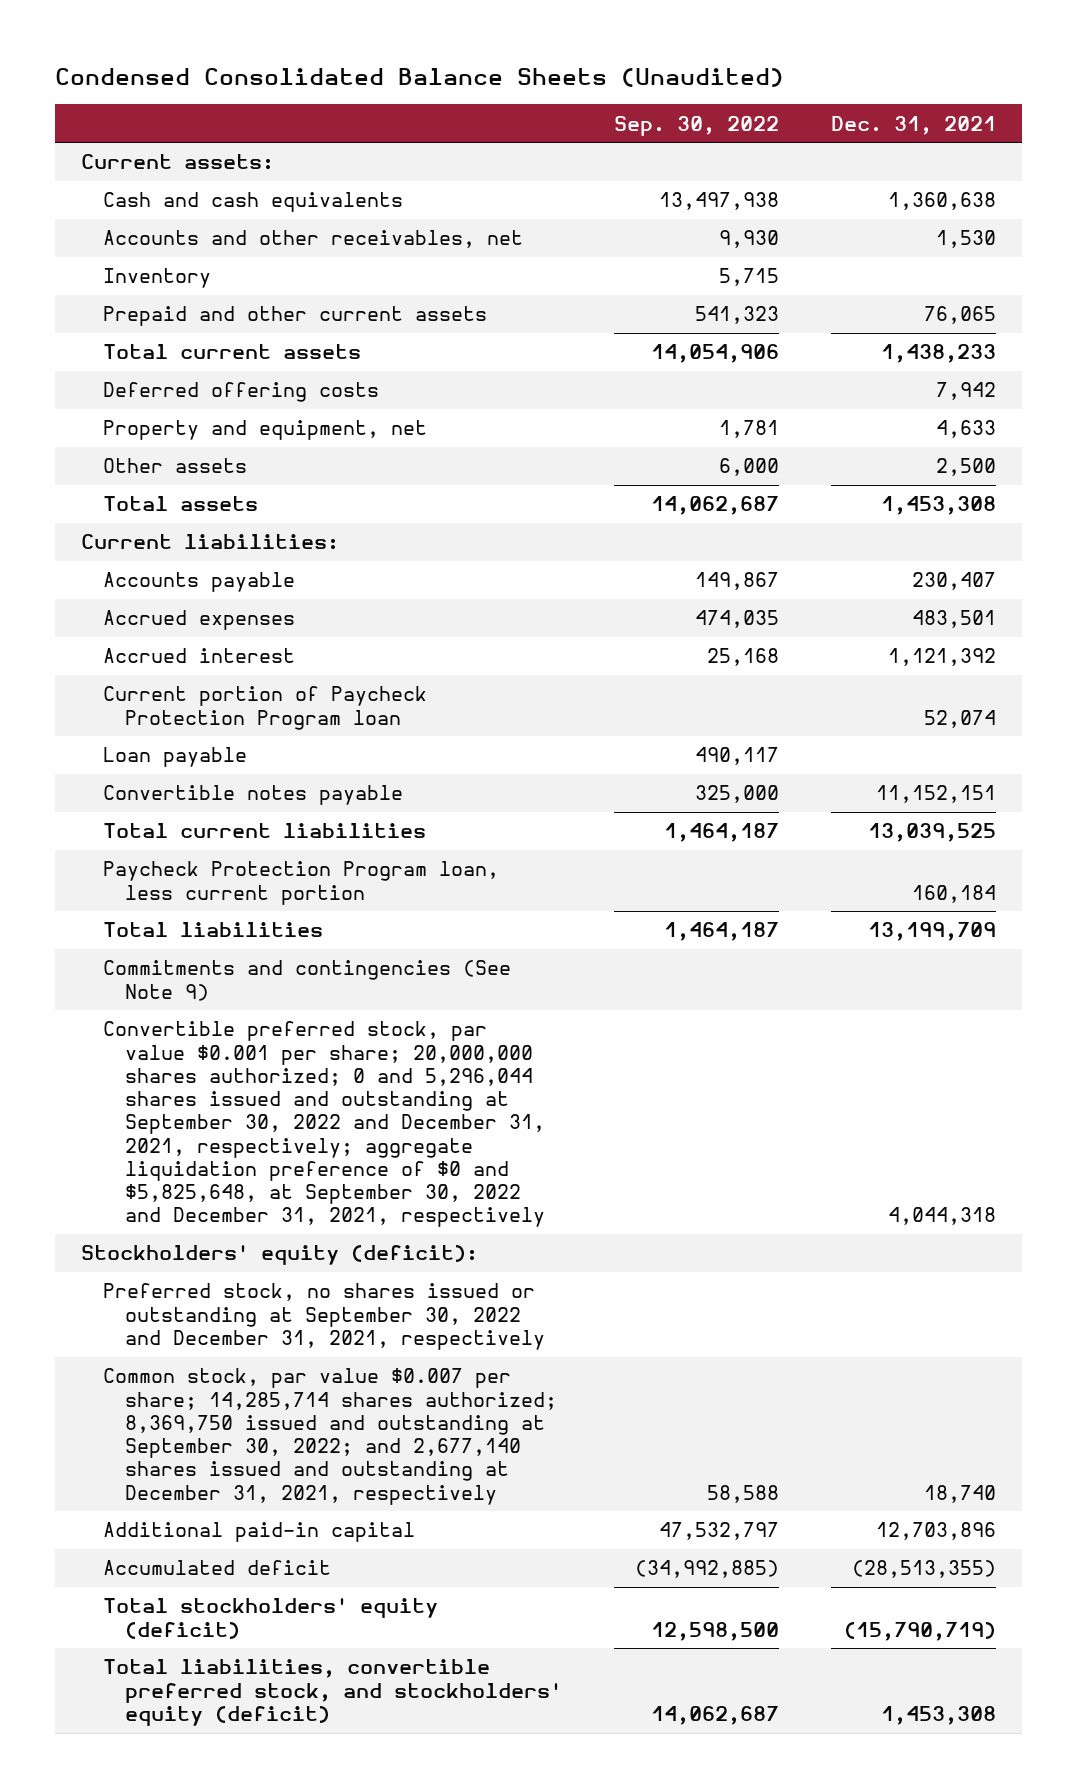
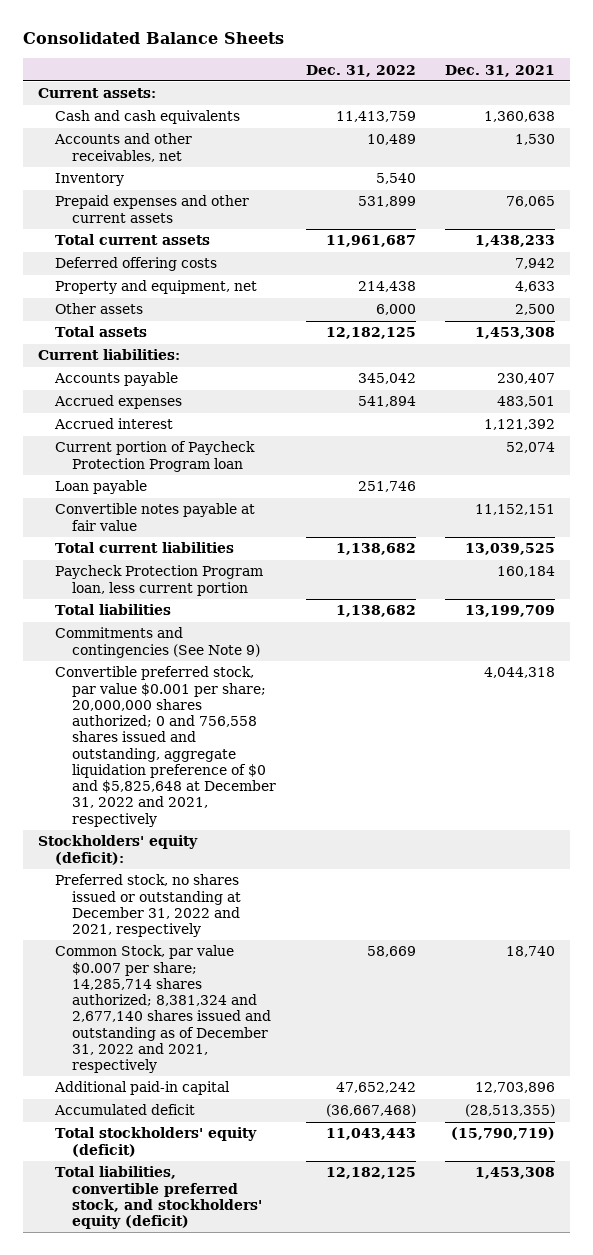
- Condensed Consolidated Balance Sheets (Unaudited)
+ Consolidated Balance Sheets
- | Sep. 30, 2022 | Dec. 31, 2021
+ | Dec. 31, 2022 | Dec. 31, 2021
- Prepaid and other current assets | 541,323 | 76,065
+ Prepaid expenses and other current assets | 531,899 | 76,065
- Convertible notes payable | 325,000 | 11,152,151
+ Convertible notes payable at fair value | | 11,152,151
- Convertible preferred stock, par value $0.001 per share; 20,000,000 shares authorized; 0 and 5,296,044 shares issued and outstanding at September 30, 2022 and December 31, 2021, respectively; aggregate liquidation preference of $0 and $5,825,648, at September 30, 2022 and December 31, 2021, respectively | | 4,044,318
+ Convertible preferred stock, par value $0.001 per share; 20,000,000 shares authorized; 0 and 756,558 shares issued and outstanding, aggregate liquidation preference of $0 and $5,825,648 at December 31, 2022 and 2021, respectively | | 4,044,318
- Preferred stock, no shares issued or outstanding at September 30, 2022 and December 31, 2021, respectively
- Common stock, par value $0.007 per share; 14,285,714 shares authorized; 8,369,750 issued and outstanding at September 30, 2022; and 2,677,140 shares issued and outstanding at December 31, 2021, respectively | 58,588 | 18,740
+ Preferred stock, no shares issued or outstanding at December 31, 2022 and 2021, respectively
+ Common Stock, par value $0.007 per share; 14,285,714 shares authorized; 8,381,324 and 2,677,140 shares issued and outstanding as of December 31, 2022 and 2021, respectively | 58,669 | 18,740

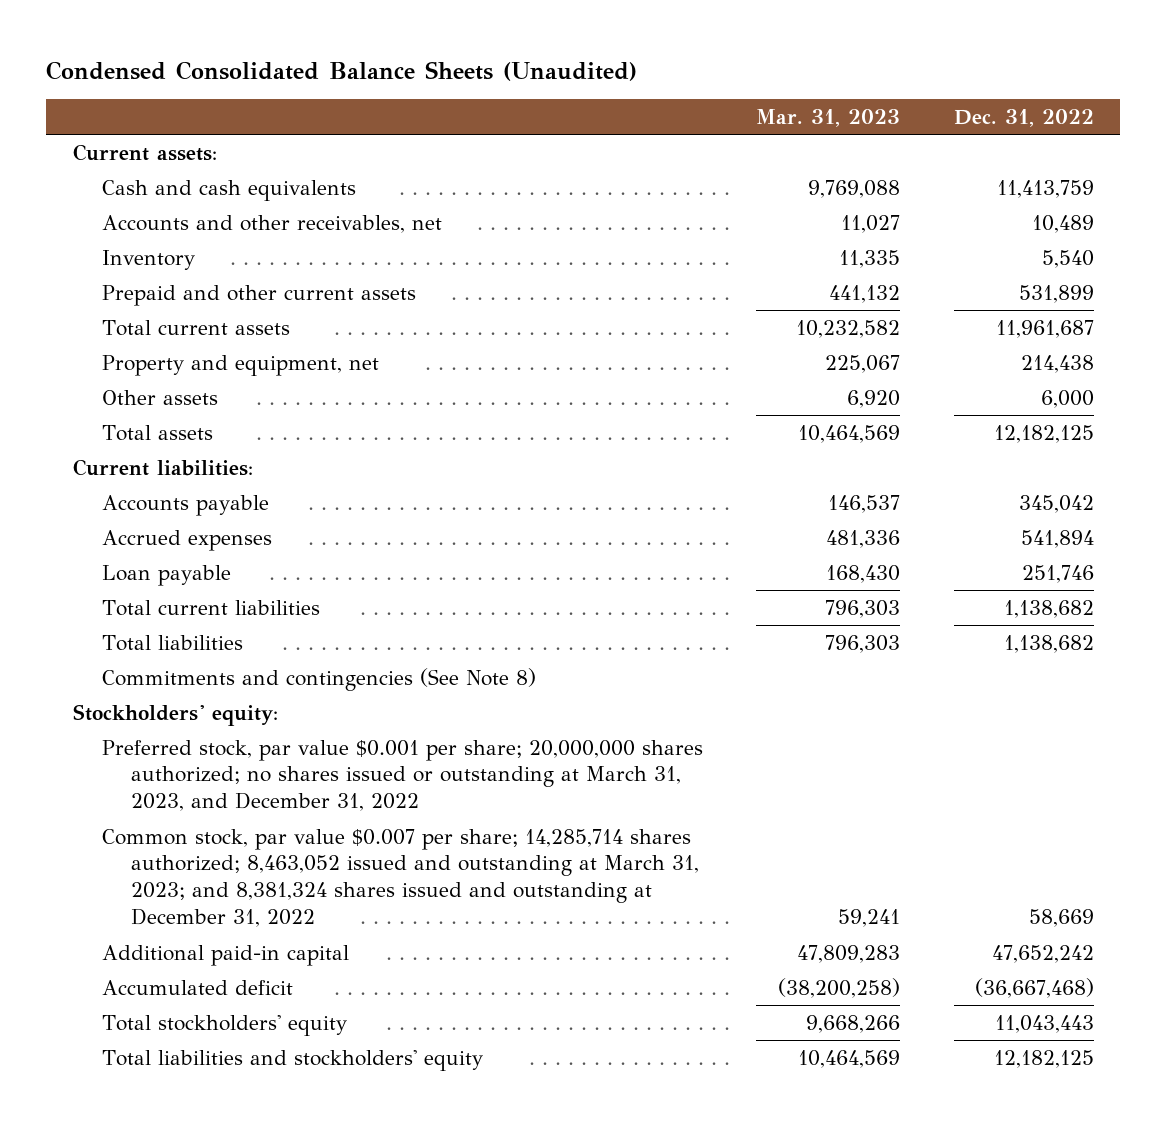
- Consolidated Balance Sheets
+ Condensed Consolidated Balance Sheets (Unaudited)
- | Dec. 31, 2022 | Dec. 31, 2021
+ | Mar. 31, 2023 | Dec. 31, 2022
- Prepaid expenses and other current assets | 531,899 | 76,065
+ Prepaid and other current assets | 441,132 | 531,899
- Deferred offering costs | | 7,942
- Accrued interest | | 1,121,392
- Current portion of Paycheck Protection Program loan | | 52,074
- Convertible notes payable at fair value | | 11,152,151
- Paycheck Protection Program loan, less current portion | | 160,184
- Commitments and contingencies (See Note 9)
- Convertible preferred stock, par value $0.001 per share; 20,000,000 shares authorized; 0 and 756,558 shares issued and outstanding, aggregate liquidation preference of $0 and $5,825,648 at December 31, 2022 and 2021, respectively | | 4,044,318
- Stockholders' equity (deficit):
- Preferred stock, no shares issued or outstanding at December 31, 2022 and 2021, respectively
- Common Stock, par value $0.007 per share; 14,285,714 shares authorized; 8,381,324 and 2,677,140 shares issued and outstanding as of December 31, 2022 and 2021, respectively | 58,669 | 18,740
+ Commitments and contingencies (See Note 8)
+ Stockholders' equity:
+ Preferred stock, par value $0.001 per share; 20,000,000 shares authorized; no shares issued or outstanding at March 31, 2023, and December 31, 2022
+ Common stock, par value $0.007 per share; 14,285,714 shares authorized; 8,463,052 issued and outstanding at March 31, 2023; and 8,381,324 shares issued and outstanding at December 31, 2022 | 59,241 | 58,669
- Total stockholders' equity (deficit) | 11,043,443 | (15,790,719)
- Total liabilities, convertible preferred stock, and stockholders' equity (deficit) | 12,182,125 | 1,453,308
+ Total stockholders' equity | 9,668,266 | 11,043,443
+ Total liabilities and stockholders' equity | 10,464,569 | 12,182,125

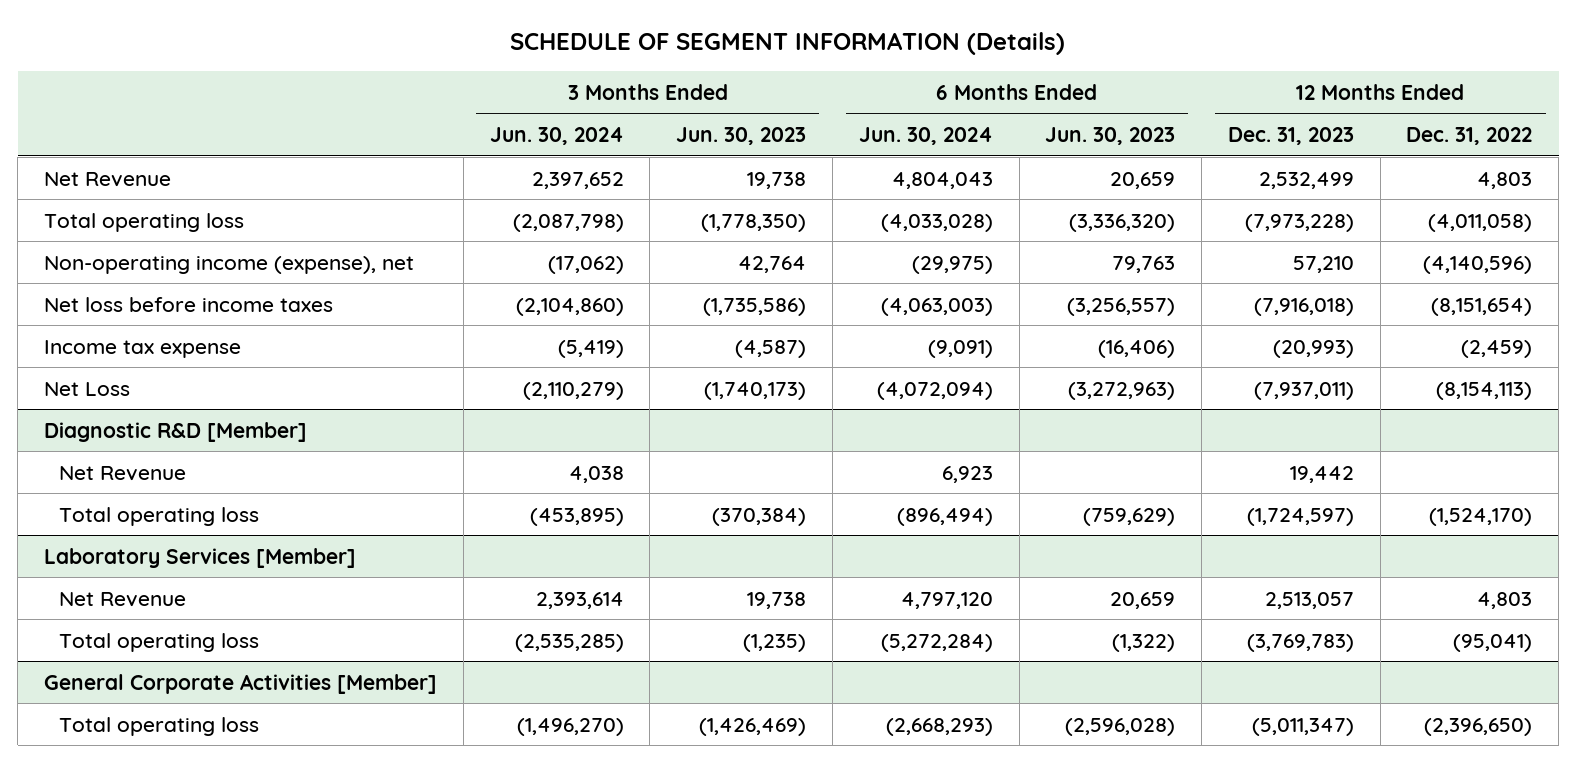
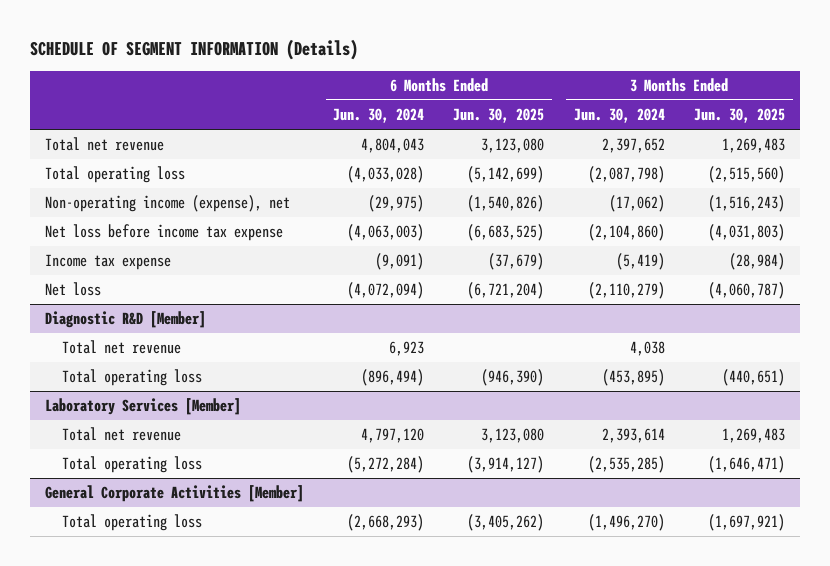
- | 3 Months Ended Jun. 30, 2024 | 3 Months Ended Jun. 30, 2023 | 6 Months Ended Jun. 30, 2024 | 6 Months Ended Jun. 30, 2023 | 12 Months Ended Dec. 31, 2023 | 12 Months Ended Dec. 31, 2022
+ | 6 Months Ended Jun. 30, 2024 | 6 Months Ended Jun. 30, 2025 | 3 Months Ended Jun. 30, 2024 | 3 Months Ended Jun. 30, 2025
- Net Revenue | 2,397,652 | 19,738 | 4,804,043 | 20,659 | 2,532,499 | 4,803
+ Total net revenue | 4,804,043 | 3,123,080 | 2,397,652 | 1,269,483
- Net loss before income taxes | (2,104,860) | (1,735,586) | (4,063,003) | (3,256,557) | (7,916,018) | (8,151,654)
+ Net loss before income tax expense | (4,063,003) | (6,683,525) | (2,104,860) | (4,031,803)
- Net Loss | (2,110,279) | (1,740,173) | (4,072,094) | (3,272,963) | (7,937,011) | (8,154,113)
+ Net loss | (4,072,094) | (6,721,204) | (2,110,279) | (4,060,787)
@ Diagnostic R&D [Member]
- Net Revenue | 4,038 | | 6,923 | | 19,442 |
+ Total net revenue | 6,923 | | 4,038 |
@ Laboratory Services [Member]
- Net Revenue | 2,393,614 | 19,738 | 4,797,120 | 20,659 | 2,513,057 | 4,803
+ Total net revenue | 4,797,120 | 3,123,080 | 2,393,614 | 1,269,483

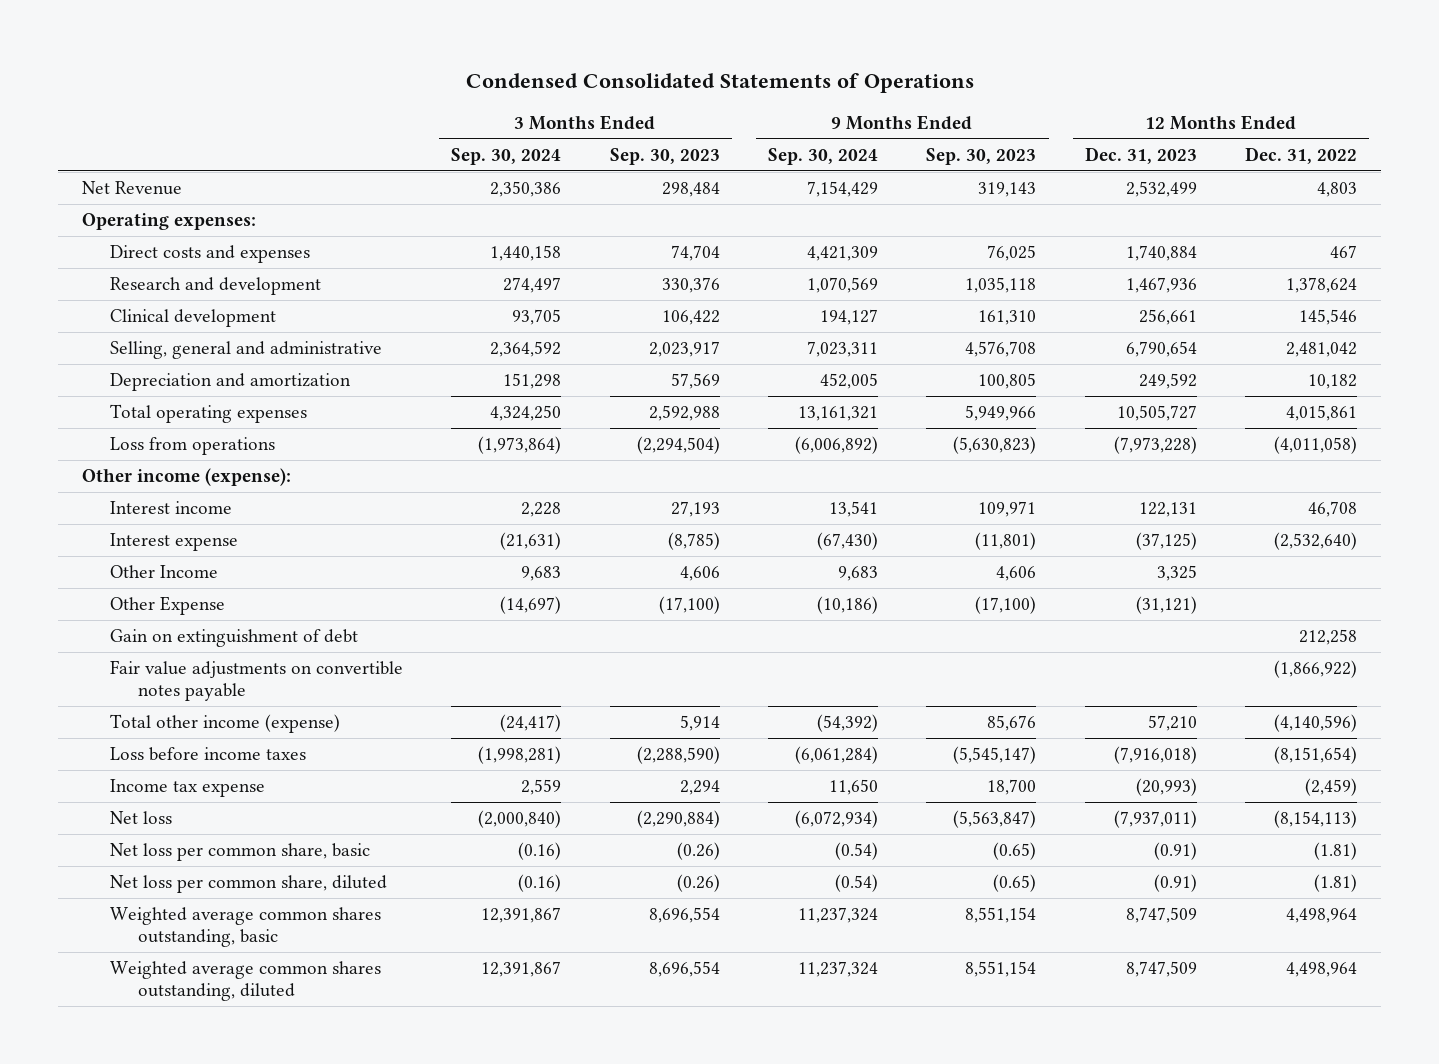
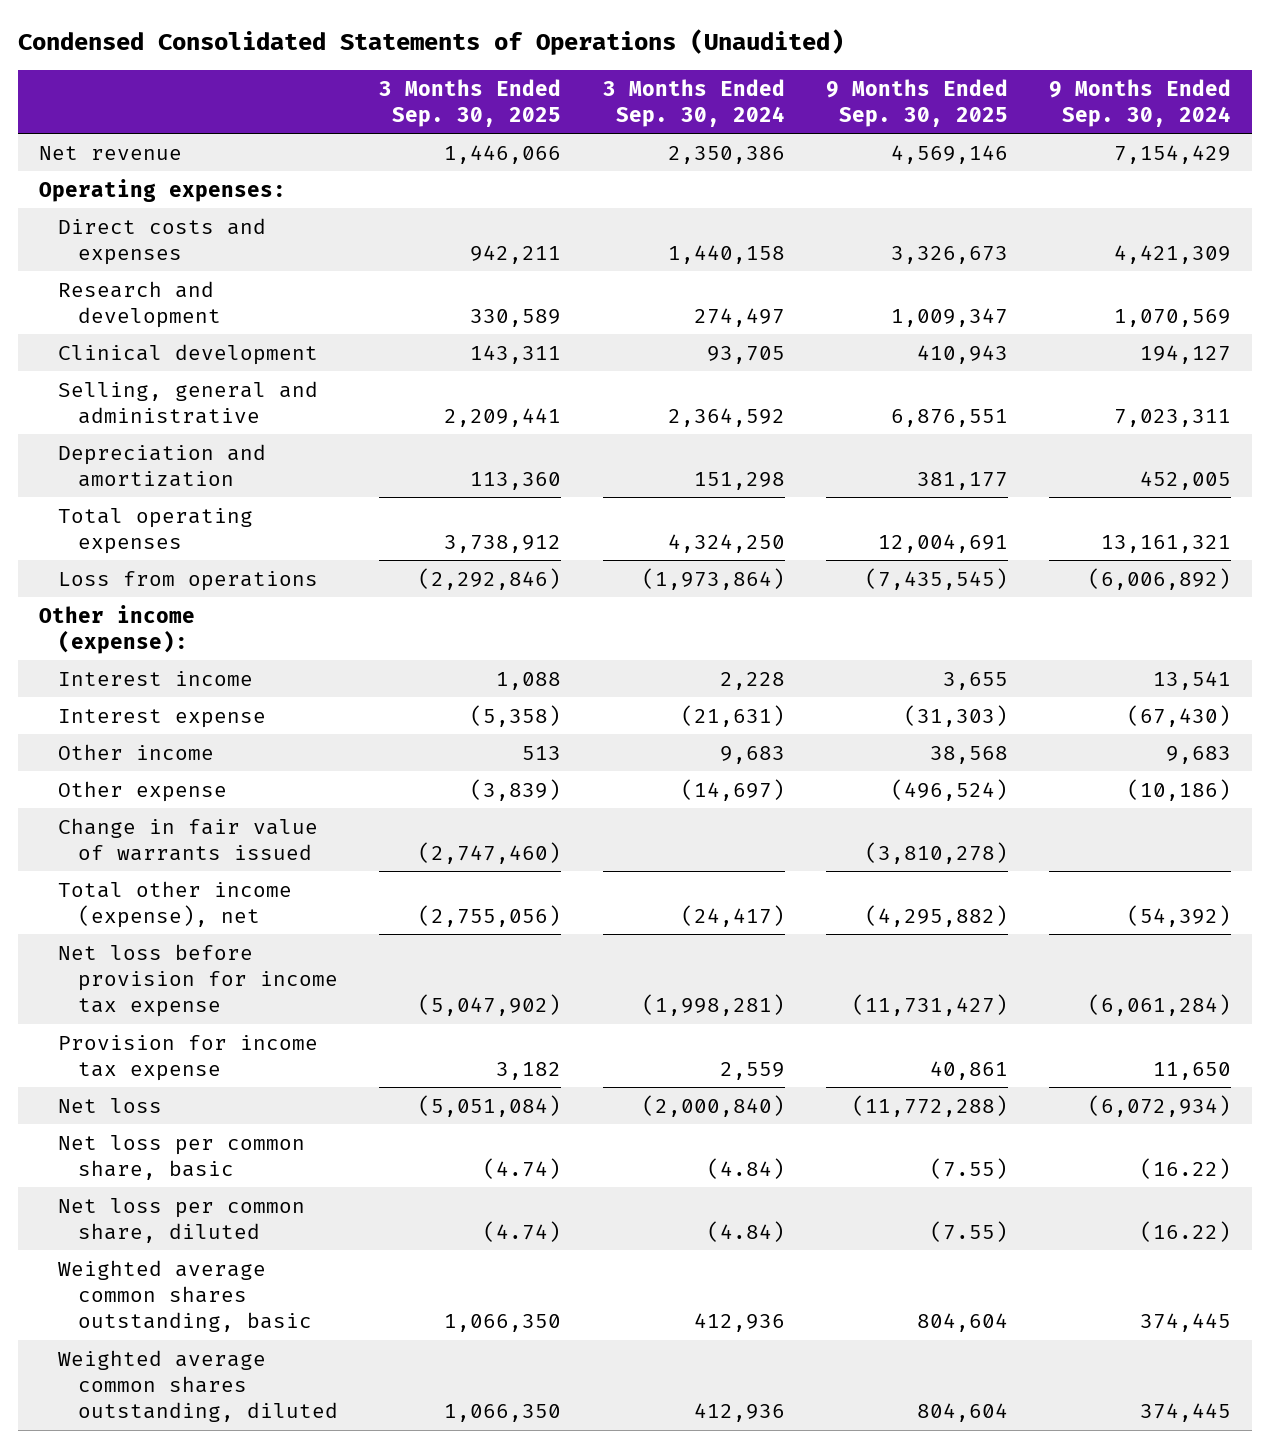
- Condensed Consolidated Statements of Operations
+ Condensed Consolidated Statements of Operations (Unaudited)
- | 3 Months Ended Sep. 30, 2024 | 3 Months Ended Sep. 30, 2023 | 9 Months Ended Sep. 30, 2024 | 9 Months Ended Sep. 30, 2023 | 12 Months Ended Dec. 31, 2023 | 12 Months Ended Dec. 31, 2022
+ | 3 Months Ended Sep. 30, 2025 | 3 Months Ended Sep. 30, 2024 | 9 Months Ended Sep. 30, 2025 | 9 Months Ended Sep. 30, 2024
- Net Revenue | 2,350,386 | 298,484 | 7,154,429 | 319,143 | 2,532,499 | 4,803
+ Net revenue | 1,446,066 | 2,350,386 | 4,569,146 | 7,154,429
- Other Income | 9,683 | 4,606 | 9,683 | 4,606 | 3,325 |
- Other Expense | (14,697) | (17,100) | (10,186) | (17,100) | (31,121) |
- Gain on extinguishment of debt | | | | | | 212,258
- Fair value adjustments on convertible notes payable | | | | | | (1,866,922)
- Total other income (expense) | (24,417) | 5,914 | (54,392) | 85,676 | 57,210 | (4,140,596)
- Loss before income taxes | (1,998,281) | (2,288,590) | (6,061,284) | (5,545,147) | (7,916,018) | (8,151,654)
- Income tax expense | 2,559 | 2,294 | 11,650 | 18,700 | (20,993) | (2,459)
+ Other income | 513 | 9,683 | 38,568 | 9,683
+ Other expense | (3,839) | (14,697) | (496,524) | (10,186)
+ Change in fair value of warrants issued | (2,747,460) | | (3,810,278) |
+ Total other income (expense), net | (2,755,056) | (24,417) | (4,295,882) | (54,392)
+ Net loss before provision for income tax expense | (5,047,902) | (1,998,281) | (11,731,427) | (6,061,284)
+ Provision for income tax expense | 3,182 | 2,559 | 40,861 | 11,650
- Net loss per common share, basic | (0.16) | (0.26) | (0.54) | (0.65) | (0.91) | (1.81)
- Net loss per common share, diluted | (0.16) | (0.26) | (0.54) | (0.65) | (0.91) | (1.81)
- Weighted average common shares outstanding, basic | 12,391,867 | 8,696,554 | 11,237,324 | 8,551,154 | 8,747,509 | 4,498,964
- Weighted average common shares outstanding, diluted | 12,391,867 | 8,696,554 | 11,237,324 | 8,551,154 | 8,747,509 | 4,498,964
+ Net loss per common share, basic | (4.74) | (4.84) | (7.55) | (16.22)
+ Net loss per common share, diluted | (4.74) | (4.84) | (7.55) | (16.22)
+ Weighted average common shares outstanding, basic | 1,066,350 | 412,936 | 804,604 | 374,445
+ Weighted average common shares outstanding, diluted | 1,066,350 | 412,936 | 804,604 | 374,445

